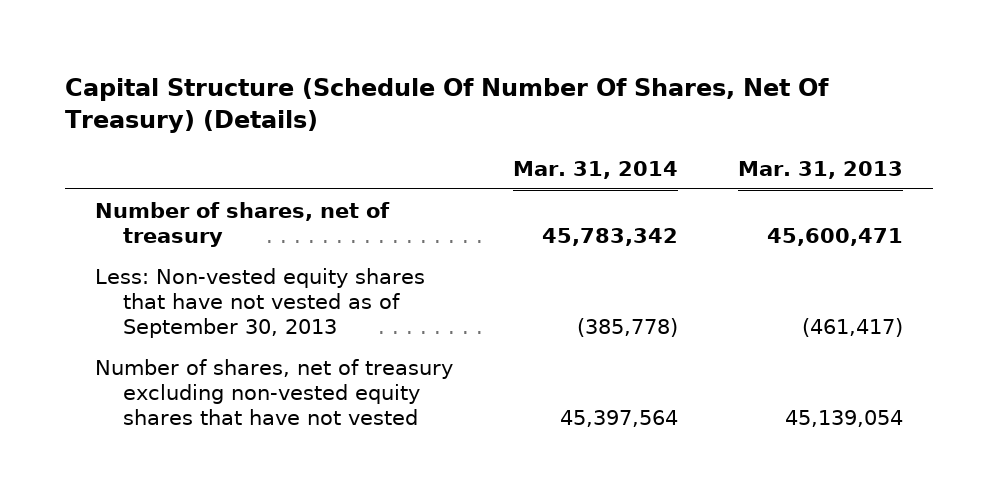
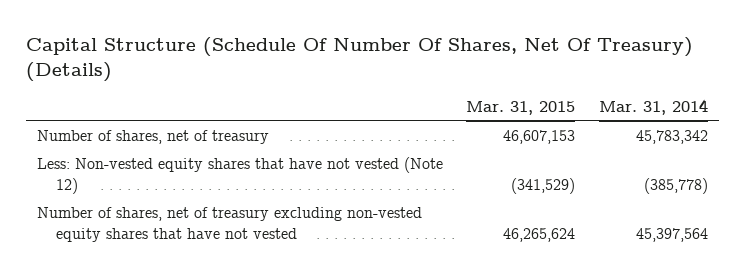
- | Mar. 31, 2014 | Mar. 31, 2013
+ | Mar. 31, 2015 | Mar. 31, 2014
- Less: Non-vested equity shares that have not vested as of September 30, 2013 | (385,778) | (461,417)
+ Less: Non-vested equity shares that have not vested (Note 12) | (341,529) | (385,778)

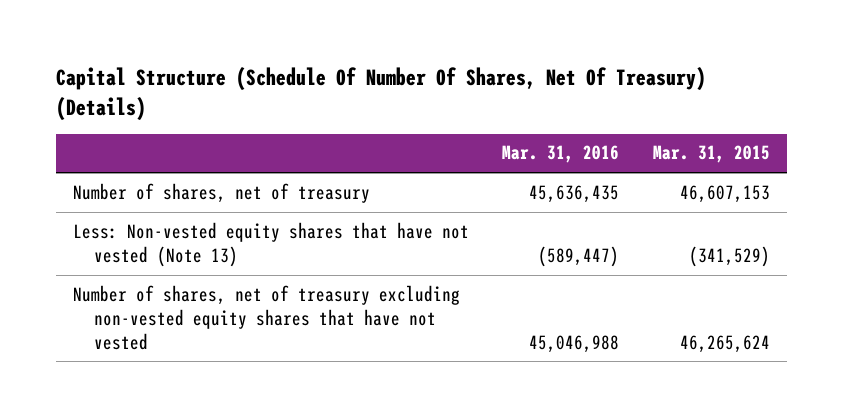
- | Mar. 31, 2015 | Mar. 31, 2014
+ | Mar. 31, 2016 | Mar. 31, 2015
- Less: Non-vested equity shares that have not vested (Note 12) | (341,529) | (385,778)
+ Less: Non-vested equity shares that have not vested (Note 13) | (589,447) | (341,529)

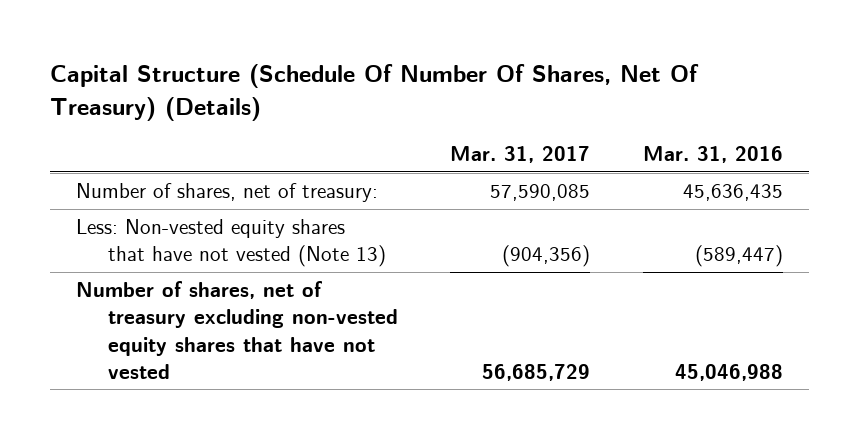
- | Mar. 31, 2016 | Mar. 31, 2015
+ | Mar. 31, 2017 | Mar. 31, 2016
- Number of shares, net of treasury | 45,636,435 | 46,607,153
+ Number of shares, net of treasury: | 57,590,085 | 45,636,435

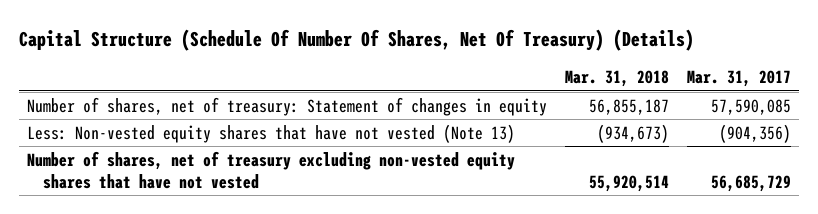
- | Mar. 31, 2017 | Mar. 31, 2016
+ | Mar. 31, 2018 | Mar. 31, 2017
- Number of shares, net of treasury: | 57,590,085 | 45,636,435
+ Number of shares, net of treasury: Statement of changes in equity | 56,855,187 | 57,590,085

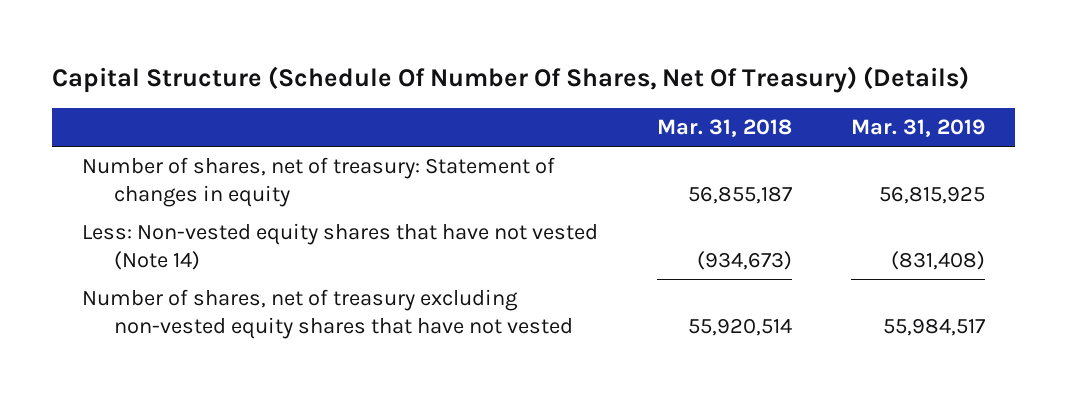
- | Mar. 31, 2018 | Mar. 31, 2017
+ | Mar. 31, 2018 | Mar. 31, 2019
- Less: Non-vested equity shares that have not vested (Note 13) | (934,673) | (904,356)
+ Less: Non-vested equity shares that have not vested (Note 14) | (934,673) | (831,408)

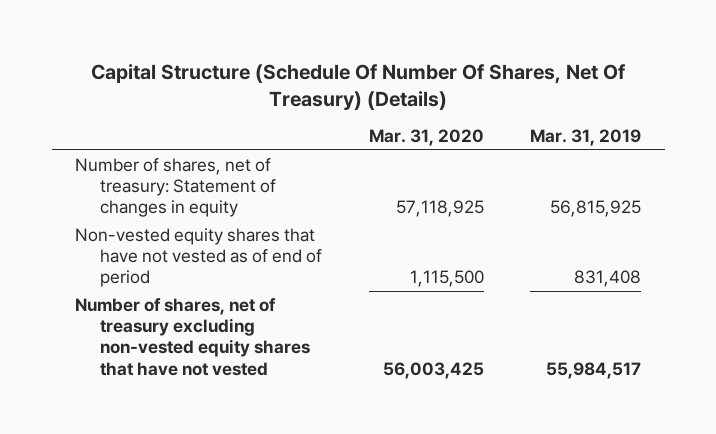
- | Mar. 31, 2018 | Mar. 31, 2019
+ | Mar. 31, 2020 | Mar. 31, 2019
- Less: Non-vested equity shares that have not vested (Note 14) | (934,673) | (831,408)
+ Non-vested equity shares that have not vested as of end of period | 1,115,500 | 831,408

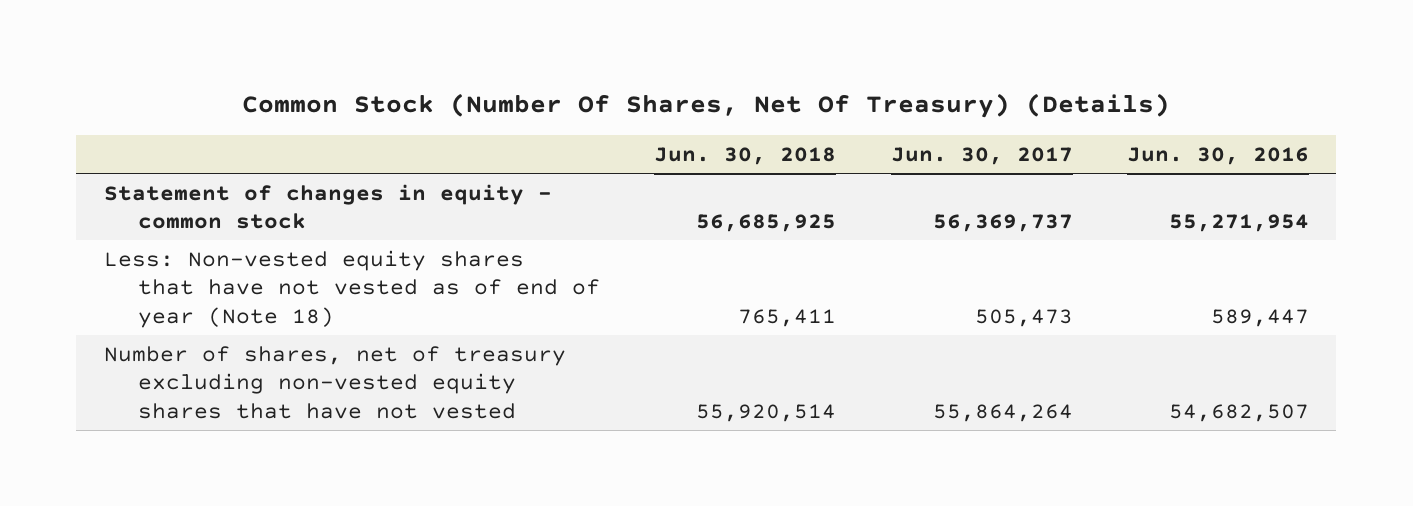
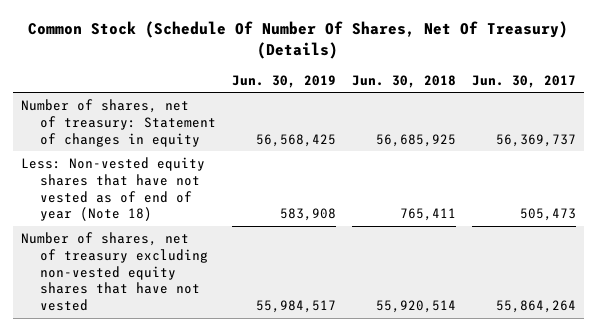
- Common Stock (Number Of Shares, Net Of Treasury) (Details)
+ Common Stock (Schedule Of Number Of Shares, Net Of Treasury) (Details)
- | Jun. 30, 2018 | Jun. 30, 2017 | Jun. 30, 2016
+ | Jun. 30, 2019 | Jun. 30, 2018 | Jun. 30, 2017
- Statement of changes in equity - common stock | 56,685,925 | 56,369,737 | 55,271,954
+ Number of shares, net of treasury: Statement of changes in equity | 56,568,425 | 56,685,925 | 56,369,737

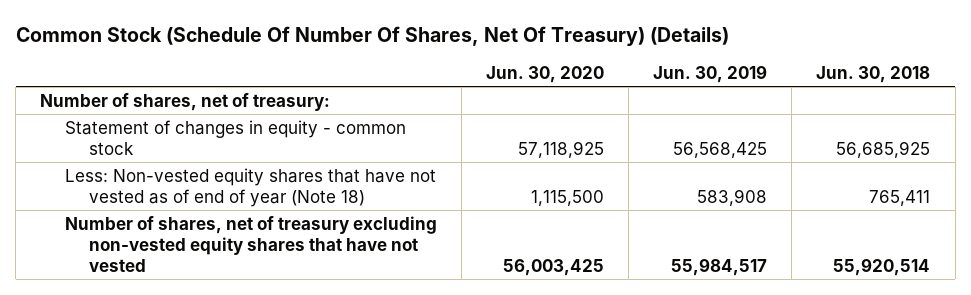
- | Jun. 30, 2019 | Jun. 30, 2018 | Jun. 30, 2017
+ | Jun. 30, 2020 | Jun. 30, 2019 | Jun. 30, 2018
- Number of shares, net of treasury: Statement of changes in equity | 56,568,425 | 56,685,925 | 56,369,737
+ Number of shares, net of treasury:
+ Statement of changes in equity - common stock | 57,118,925 | 56,568,425 | 56,685,925

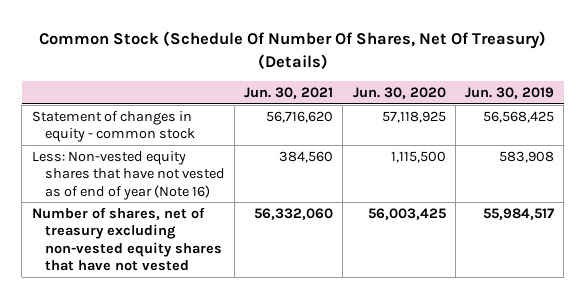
- | Jun. 30, 2020 | Jun. 30, 2019 | Jun. 30, 2018
+ | Jun. 30, 2021 | Jun. 30, 2020 | Jun. 30, 2019
- Number of shares, net of treasury:
- Less: Non-vested equity shares that have not vested as of end of year (Note 18) | 1,115,500 | 583,908 | 765,411
+ Less: Non-vested equity shares that have not vested as of end of year (Note 16) | 384,560 | 1,115,500 | 583,908

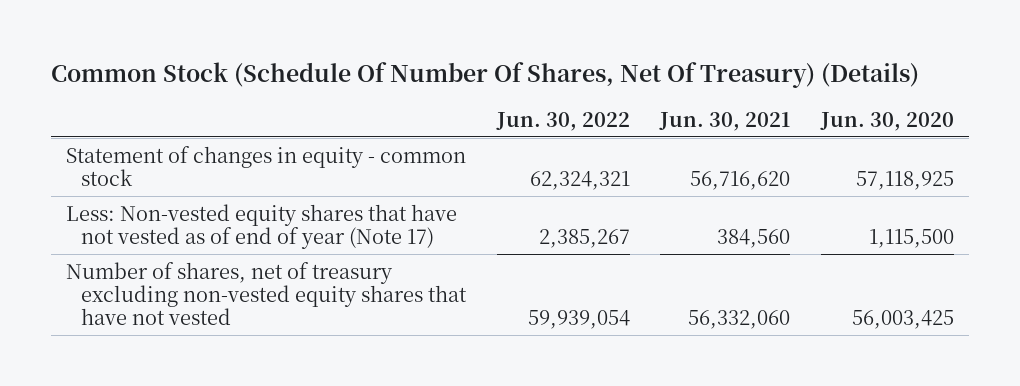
- | Jun. 30, 2021 | Jun. 30, 2020 | Jun. 30, 2019
+ | Jun. 30, 2022 | Jun. 30, 2021 | Jun. 30, 2020
- Less: Non-vested equity shares that have not vested as of end of year (Note 16) | 384,560 | 1,115,500 | 583,908
+ Less: Non-vested equity shares that have not vested as of end of year (Note 17) | 2,385,267 | 384,560 | 1,115,500

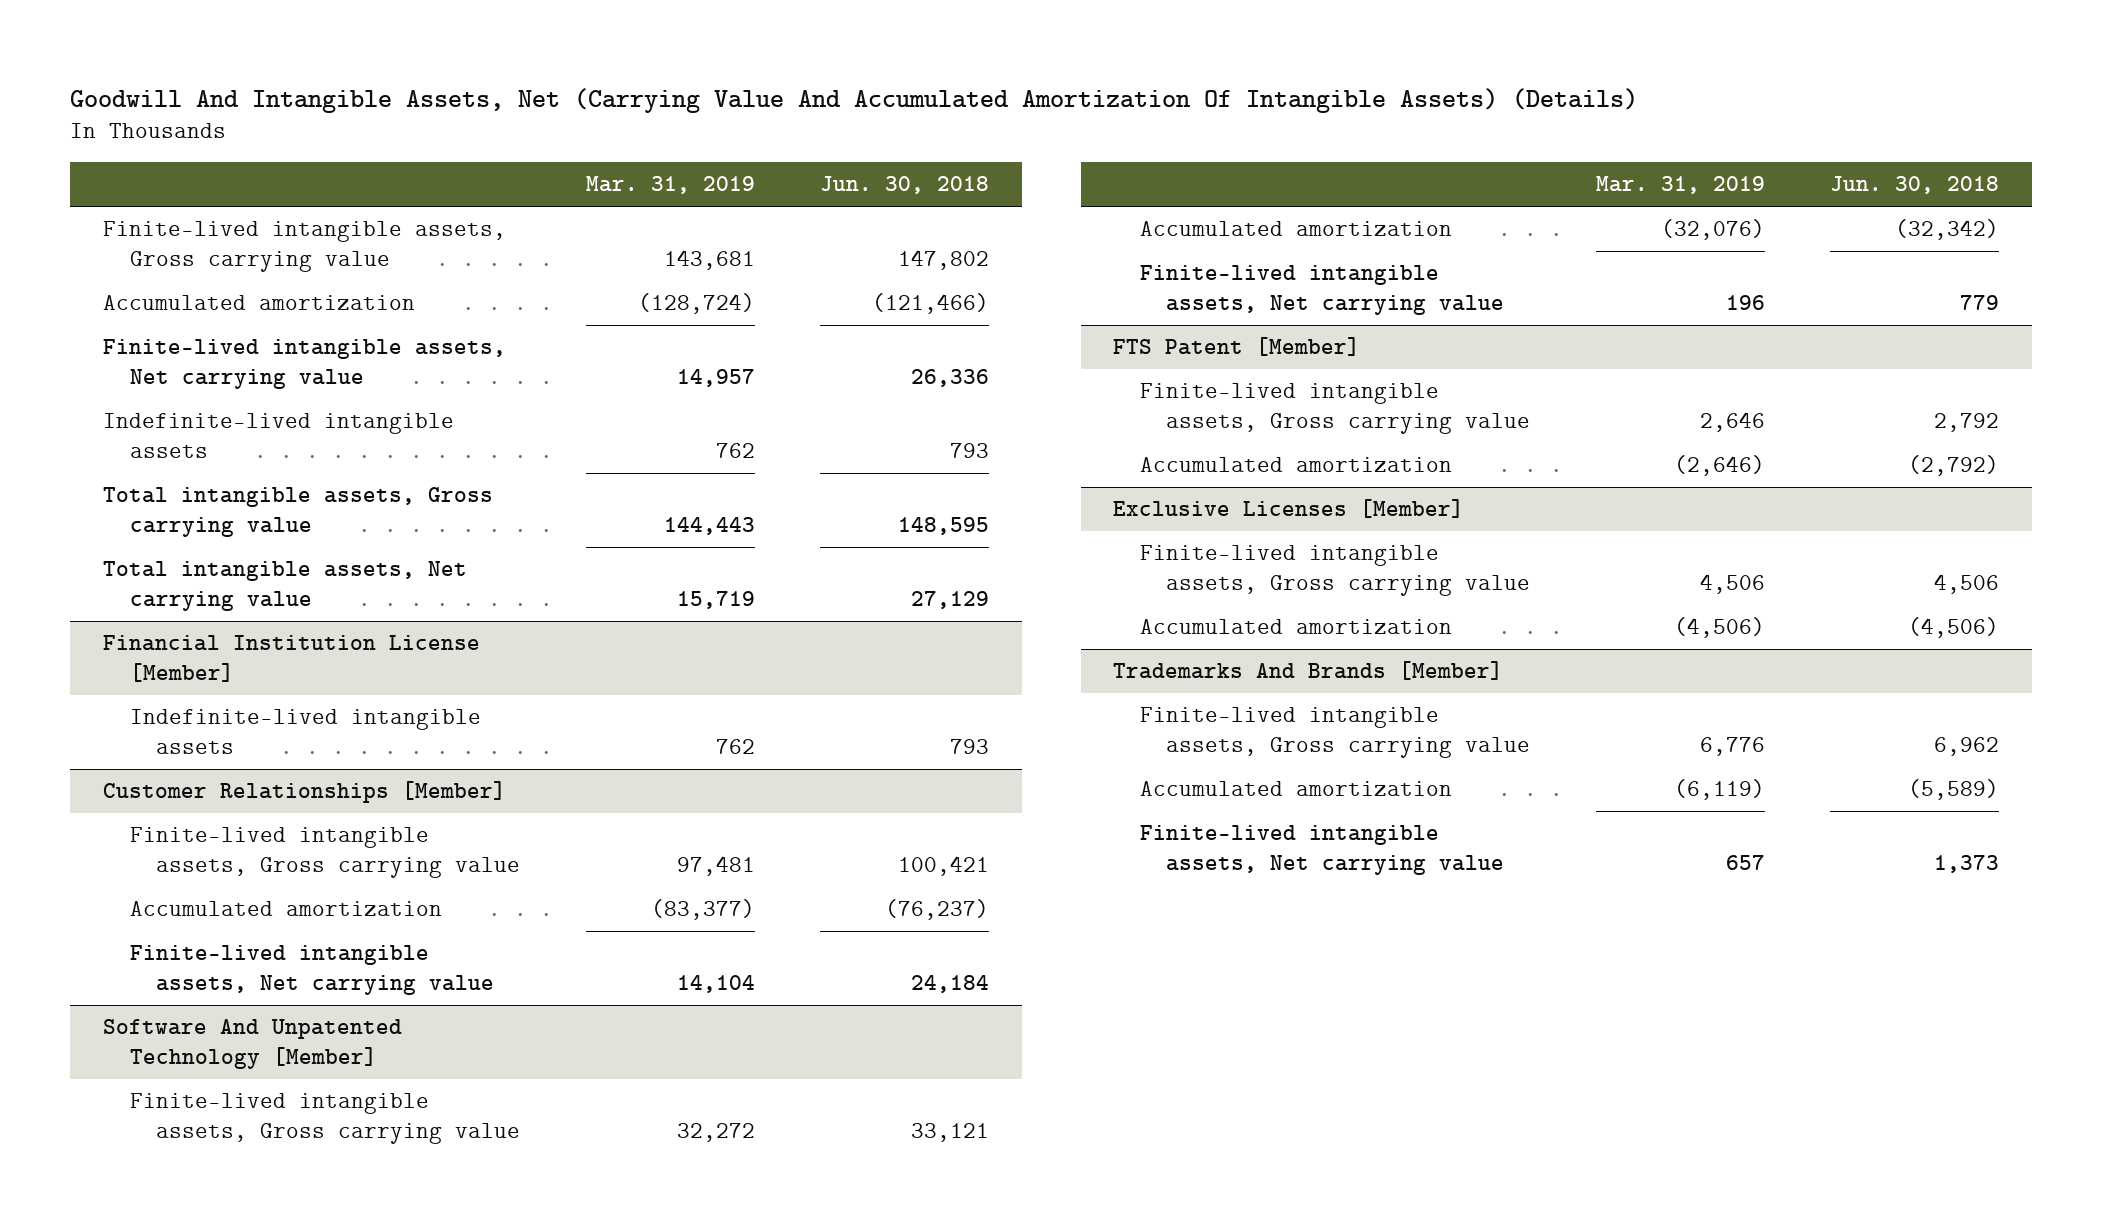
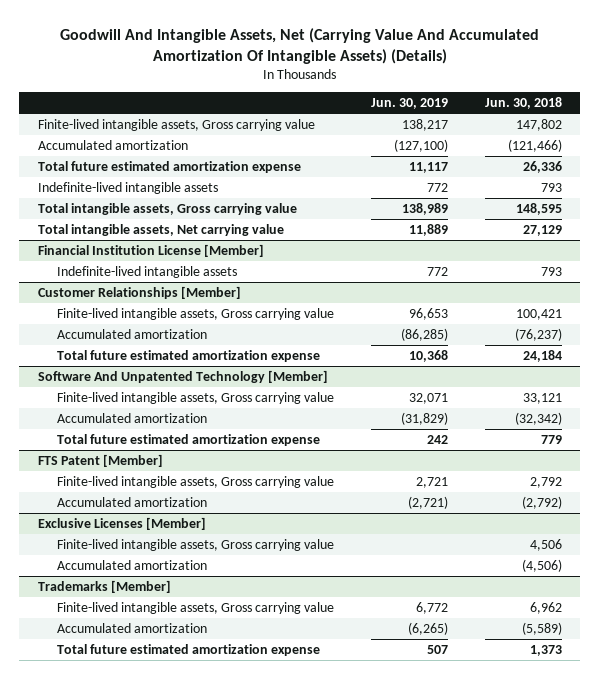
- | Mar. 31, 2019 | Jun. 30, 2018
+ | Jun. 30, 2019 | Jun. 30, 2018
- Finite-lived intangible assets, Net carrying value | 14,957 | 26,336
+ Total future estimated amortization expense | 11,117 | 26,336
@ Customer Relationships [Member]
- Finite-lived intangible assets, Net carrying value | 14,104 | 24,184
+ Total future estimated amortization expense | 10,368 | 24,184
@ Software And Unpatented Technology [Member]
- Finite-lived intangible assets, Net carrying value | 196 | 779
+ Total future estimated amortization expense | 242 | 779
- Trademarks And Brands [Member]
+ Trademarks [Member]
- Finite-lived intangible assets, Net carrying value | 657 | 1,373
+ Total future estimated amortization expense | 507 | 1,373

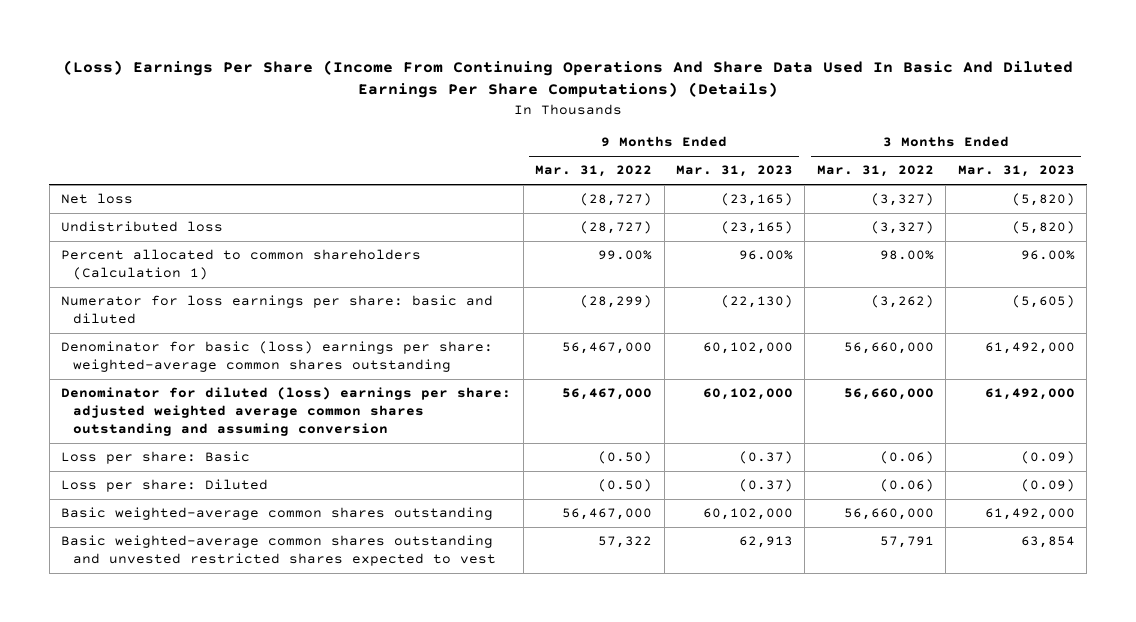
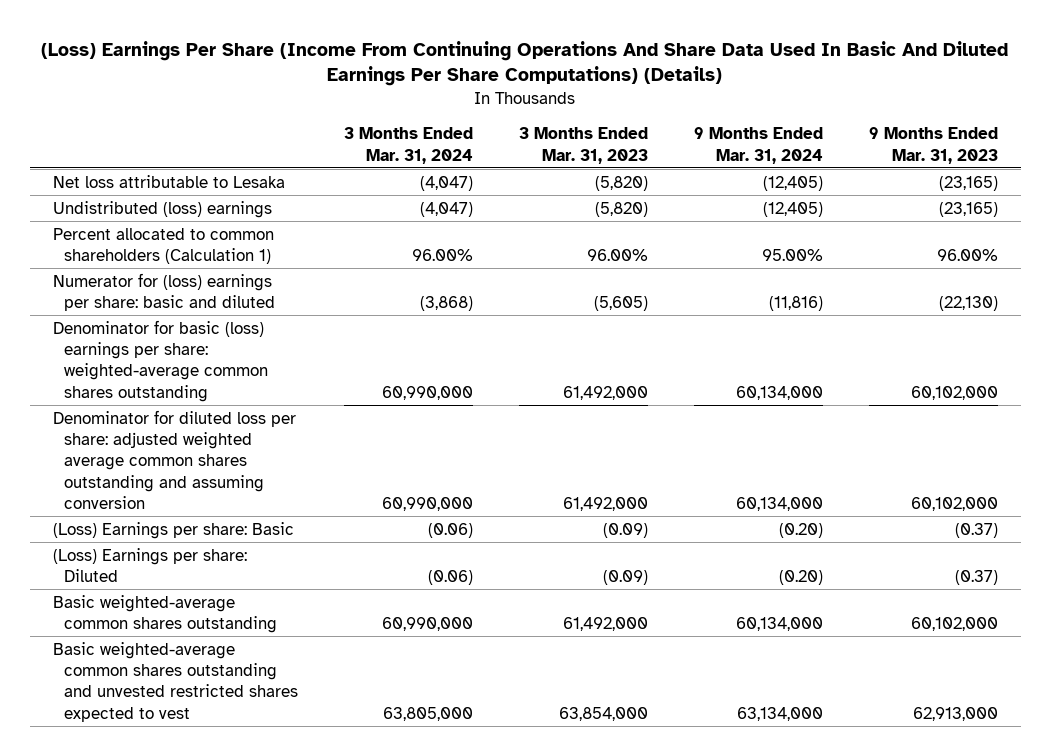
- | 9 Months Ended Mar. 31, 2022 | 9 Months Ended Mar. 31, 2023 | 3 Months Ended Mar. 31, 2022 | 3 Months Ended Mar. 31, 2023
+ | 3 Months Ended Mar. 31, 2024 | 3 Months Ended Mar. 31, 2023 | 9 Months Ended Mar. 31, 2024 | 9 Months Ended Mar. 31, 2023
- Net loss | (28,727) | (23,165) | (3,327) | (5,820)
- Undistributed loss | (28,727) | (23,165) | (3,327) | (5,820)
+ Net loss attributable to Lesaka | (4,047) | (5,820) | (12,405) | (23,165)
+ Undistributed (loss) earnings | (4,047) | (5,820) | (12,405) | (23,165)
- Numerator for loss earnings per share: basic and diluted | (28,299) | (22,130) | (3,262) | (5,605)
+ Numerator for (loss) earnings per share: basic and diluted | (3,868) | (5,605) | (11,816) | (22,130)
- Denominator for diluted (loss) earnings per share: adjusted weighted average common shares outstanding and assuming conversion | 56,467,000 | 60,102,000 | 56,660,000 | 61,492,000
- Loss per share: Basic | (0.50) | (0.37) | (0.06) | (0.09)
- Loss per share: Diluted | (0.50) | (0.37) | (0.06) | (0.09)
+ Denominator for diluted loss per share: adjusted weighted average common shares outstanding and assuming conversion | 60,990,000 | 61,492,000 | 60,134,000 | 60,102,000
+ (Loss) Earnings per share: Basic | (0.06) | (0.09) | (0.20) | (0.37)
+ (Loss) Earnings per share: Diluted | (0.06) | (0.09) | (0.20) | (0.37)
- Basic weighted-average common shares outstanding and unvested restricted shares expected to vest | 57,322 | 62,913 | 57,791 | 63,854
+ Basic weighted-average common shares outstanding and unvested restricted shares expected to vest | 63,805,000 | 63,854,000 | 63,134,000 | 62,913,000

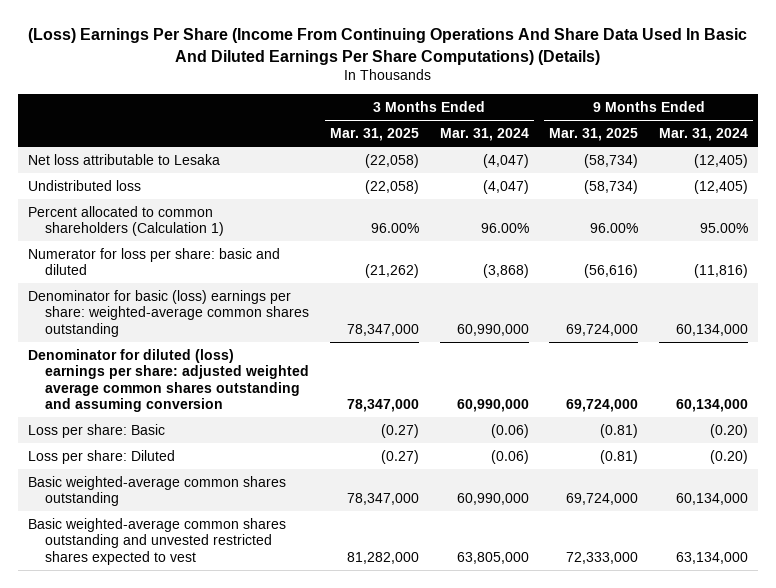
- | 3 Months Ended Mar. 31, 2024 | 3 Months Ended Mar. 31, 2023 | 9 Months Ended Mar. 31, 2024 | 9 Months Ended Mar. 31, 2023
+ | 3 Months Ended Mar. 31, 2025 | 3 Months Ended Mar. 31, 2024 | 9 Months Ended Mar. 31, 2025 | 9 Months Ended Mar. 31, 2024
- Undistributed (loss) earnings | (4,047) | (5,820) | (12,405) | (23,165)
+ Undistributed loss | (22,058) | (4,047) | (58,734) | (12,405)
- Numerator for (loss) earnings per share: basic and diluted | (3,868) | (5,605) | (11,816) | (22,130)
+ Numerator for loss per share: basic and diluted | (21,262) | (3,868) | (56,616) | (11,816)
- Denominator for diluted loss per share: adjusted weighted average common shares outstanding and assuming conversion | 60,990,000 | 61,492,000 | 60,134,000 | 60,102,000
- (Loss) Earnings per share: Basic | (0.06) | (0.09) | (0.20) | (0.37)
- (Loss) Earnings per share: Diluted | (0.06) | (0.09) | (0.20) | (0.37)
+ Denominator for diluted (loss) earnings per share: adjusted weighted average common shares outstanding and assuming conversion | 78,347,000 | 60,990,000 | 69,724,000 | 60,134,000
+ Loss per share: Basic | (0.27) | (0.06) | (0.81) | (0.20)
+ Loss per share: Diluted | (0.27) | (0.06) | (0.81) | (0.20)

